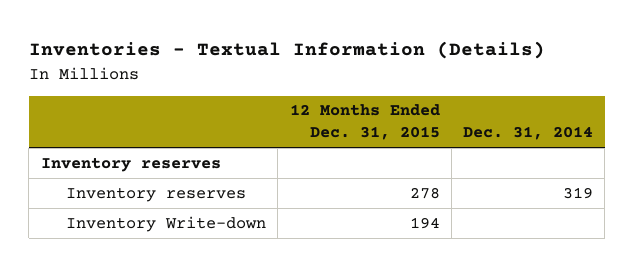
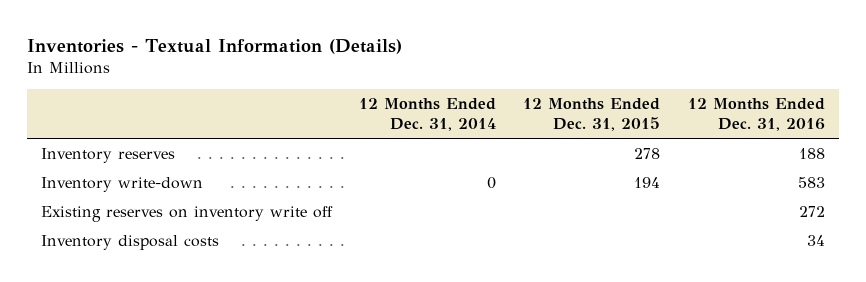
- | 12 Months Ended Dec. 31, 2015 | Dec. 31, 2014
+ | 12 Months Ended Dec. 31, 2014 | 12 Months Ended Dec. 31, 2015 | 12 Months Ended Dec. 31, 2016
- Inventory reserves
- Inventory Write-down | 194 |
+ Inventory write-down | 0 | 194 | 583
+ Existing reserves on inventory write off | | | 272
+ Inventory disposal costs | | | 34

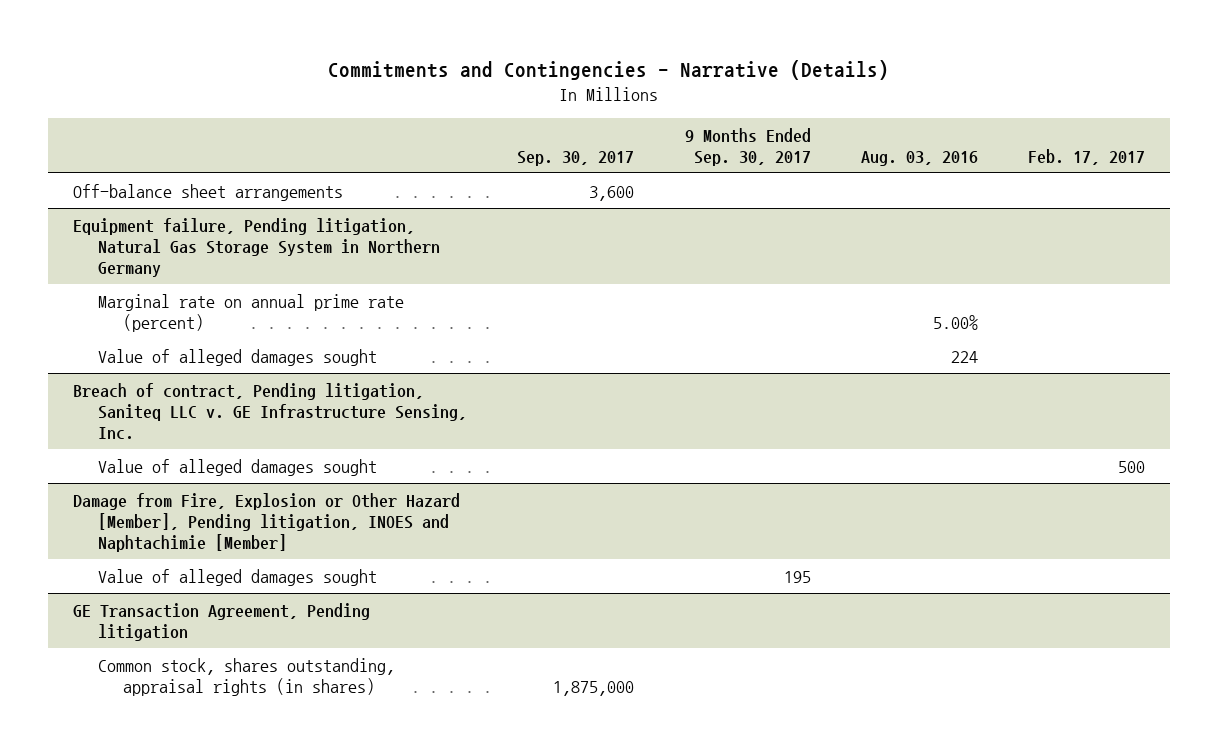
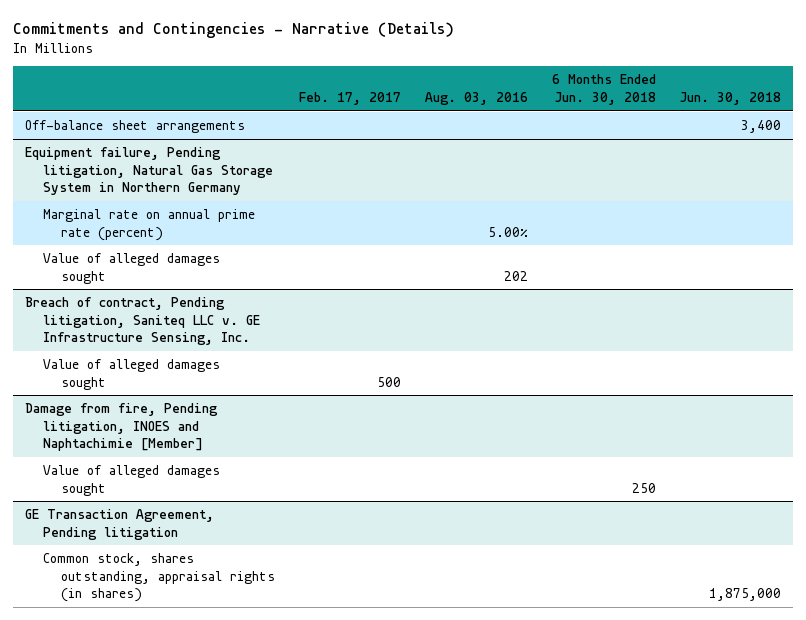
- | Sep. 30, 2017 | 9 Months Ended Sep. 30, 2017 | Aug. 03, 2016 | Feb. 17, 2017
+ | Feb. 17, 2017 | Aug. 03, 2016 | 6 Months Ended Jun. 30, 2018 | Jun. 30, 2018
@ Equipment failure, Pending litigation, Natural Gas Storage System in Northern Germany
- Value of alleged damages sought | | | 224 |
+ Value of alleged damages sought | | 202 | |
- Damage from Fire, Explosion or Other Hazard [Member], Pending litigation, INOES and Naphtachimie [Member]
+ Damage from fire, Pending litigation, INOES and Naphtachimie [Member]

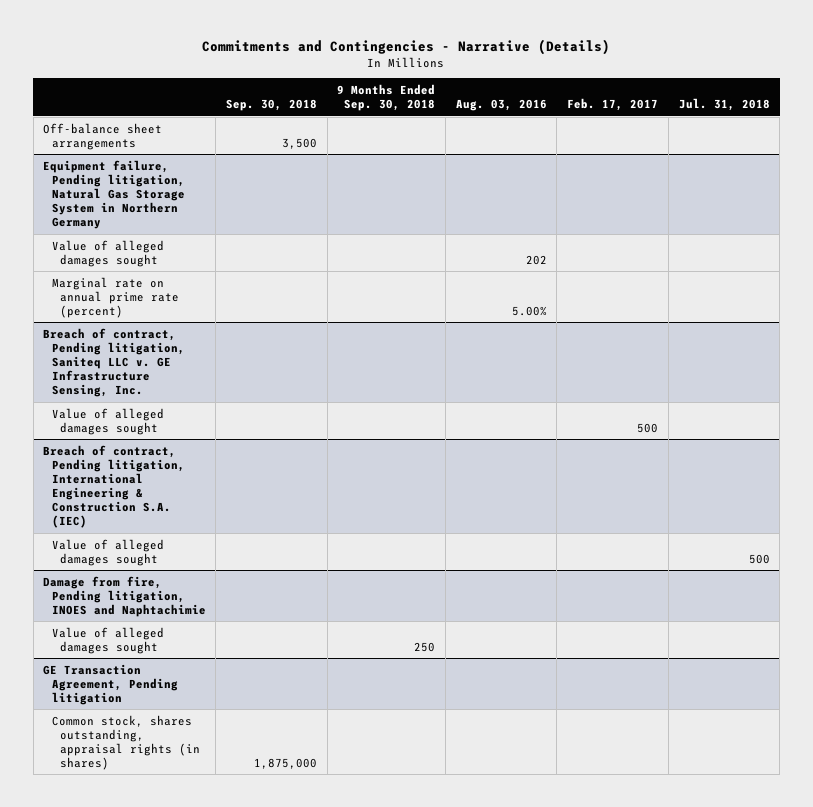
- | Feb. 17, 2017 | Aug. 03, 2016 | 6 Months Ended Jun. 30, 2018 | Jun. 30, 2018
+ | Sep. 30, 2018 | 9 Months Ended Sep. 30, 2018 | Aug. 03, 2016 | Feb. 17, 2017 | Jul. 31, 2018
@ Equipment failure, Pending litigation, Natural Gas Storage System in Northern Germany
moved down: Marginal rate on annual prime rate (percent) | | | 5.00% | |
- Damage from fire, Pending litigation, INOES and Naphtachimie [Member]
+ Breach of contract, Pending litigation, International Engineering & Construction S.A. (IEC)
+ Value of alleged damages sought | | | | | 500
+ Damage from fire, Pending litigation, INOES and Naphtachimie

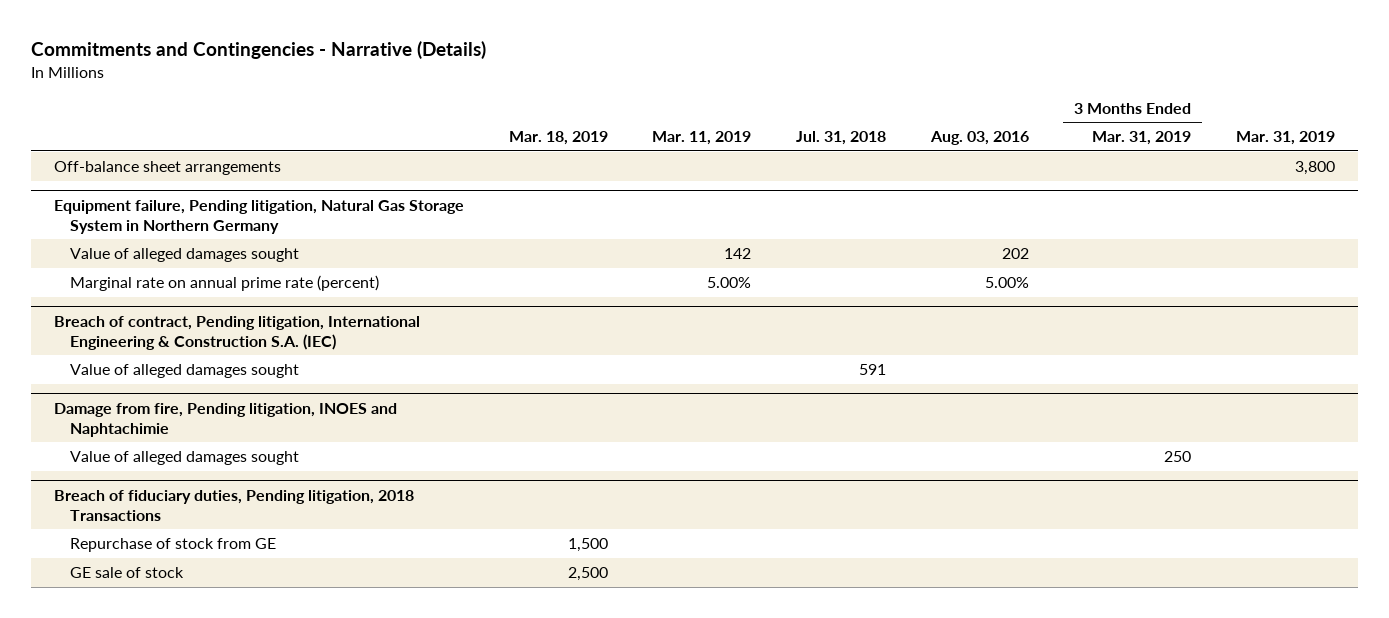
- | Sep. 30, 2018 | 9 Months Ended Sep. 30, 2018 | Aug. 03, 2016 | Feb. 17, 2017 | Jul. 31, 2018
+ | Mar. 18, 2019 | Mar. 11, 2019 | Jul. 31, 2018 | Aug. 03, 2016 | 3 Months Ended Mar. 31, 2019 | Mar. 31, 2019
- Breach of contract, Pending litigation, Saniteq LLC v. GE Infrastructure Sensing, Inc.
- Value of alleged damages sought | | | | 500 |
@ Breach of contract, Pending litigation, International Engineering & Construction S.A. (IEC)
- Value of alleged damages sought | | | | | 500
+ Value of alleged damages sought | | | 591 | | |
- GE Transaction Agreement, Pending litigation
- Common stock, shares outstanding, appraisal rights (in shares) | 1,875,000 | | | |
+ Breach of fiduciary duties, Pending litigation, 2018 Transactions
+ Repurchase of stock from GE | 1,500 | | | | |
+ GE sale of stock | 2,500 | | | | |

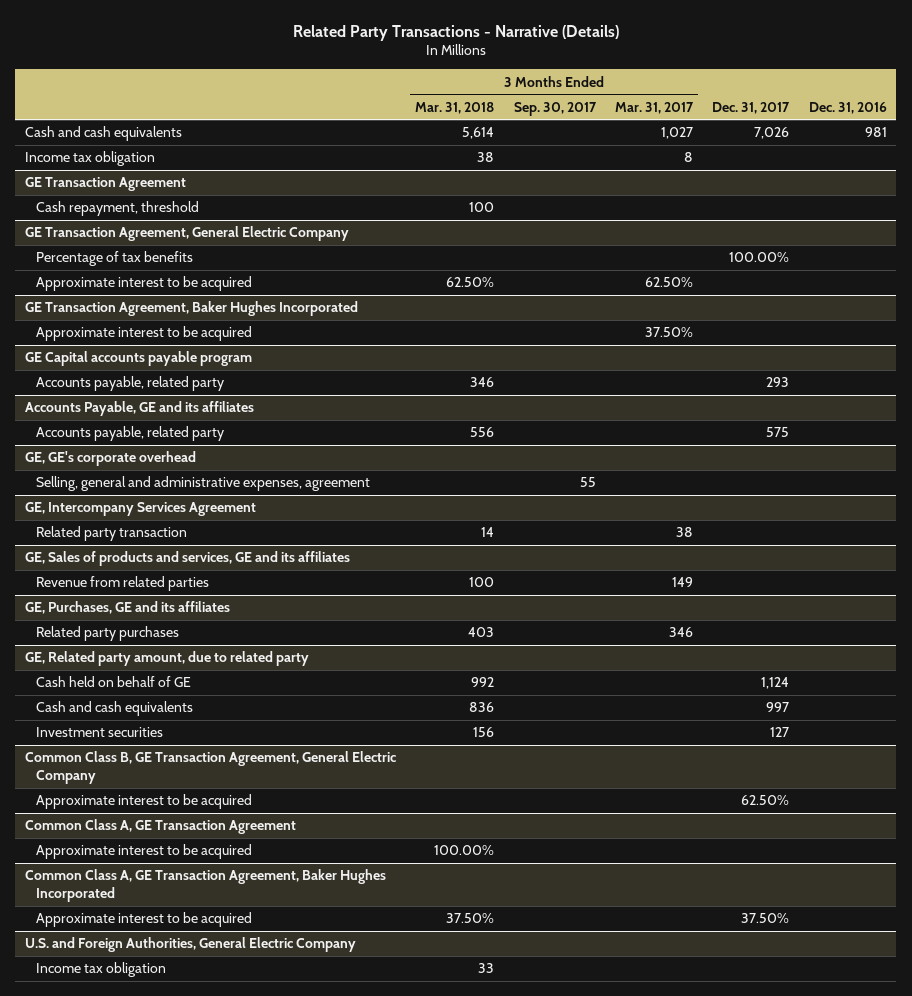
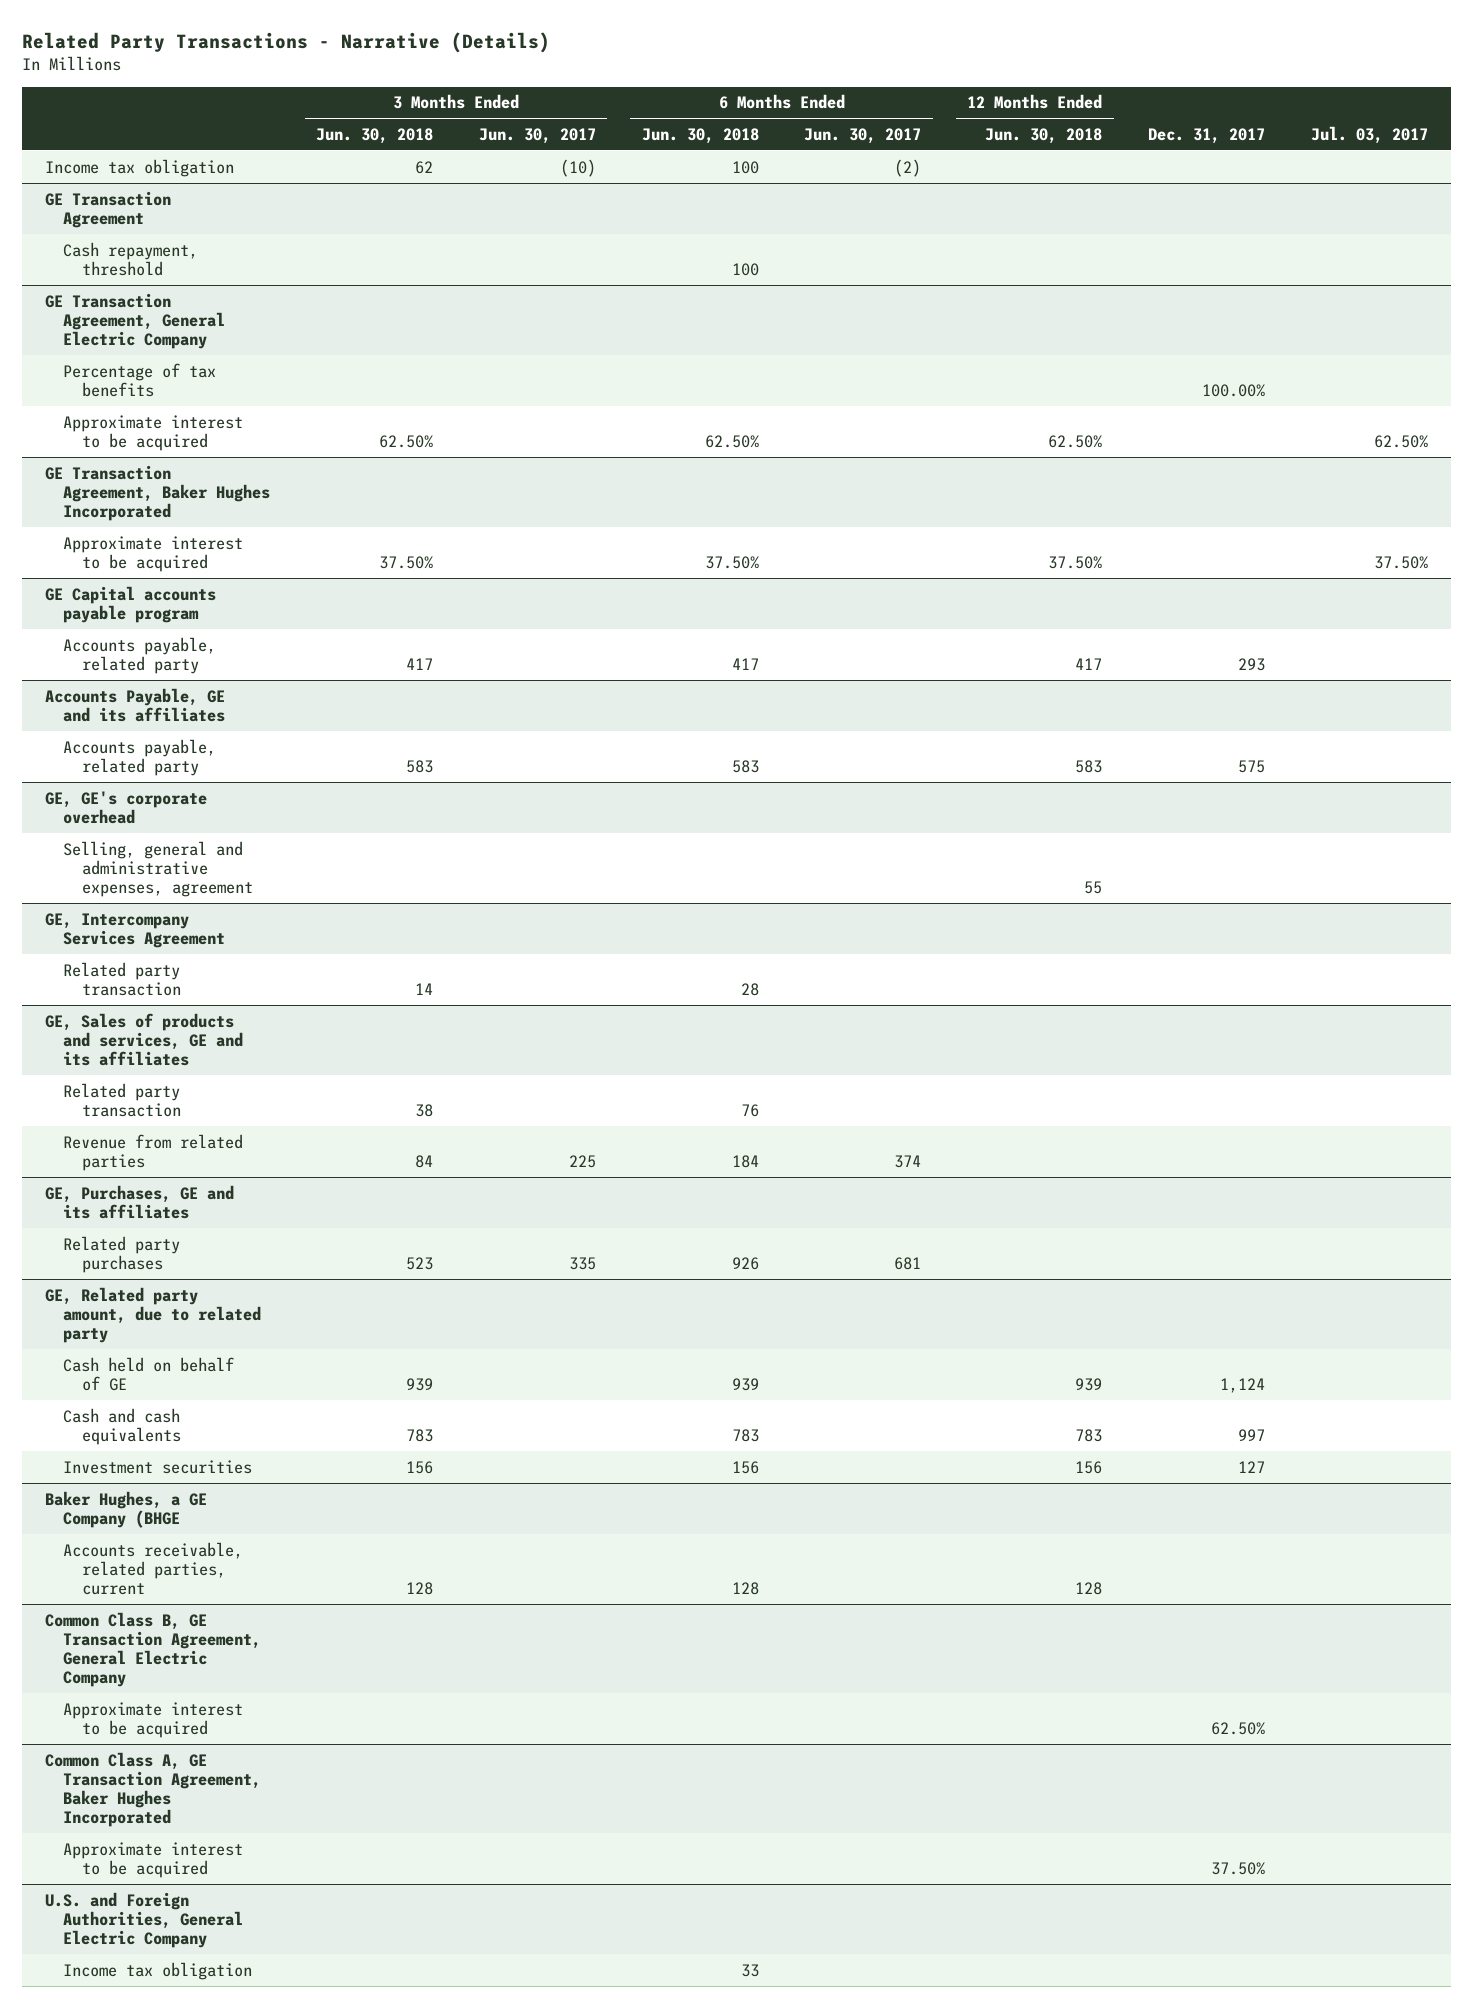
- | 3 Months Ended Mar. 31, 2018 | 3 Months Ended Sep. 30, 2017 | 3 Months Ended Mar. 31, 2017 | Dec. 31, 2017 | Dec. 31, 2016
+ | 3 Months Ended Jun. 30, 2018 | 3 Months Ended Jun. 30, 2017 | 6 Months Ended Jun. 30, 2018 | 6 Months Ended Jun. 30, 2017 | 12 Months Ended Jun. 30, 2018 | Dec. 31, 2017 | Jul. 03, 2017
- Cash and cash equivalents | 5,614 | | 1,027 | 7,026 | 981
@ GE, Sales of products and services, GE and its affiliates
+ Related party transaction | 38 | | 76 | | | |
+ Baker Hughes, a GE Company (BHGE
+ Accounts receivable, related parties, current | 128 | | 128 | | 128 | |
- Common Class A, GE Transaction Agreement
- Approximate interest to be acquired | 100.00% | | | |

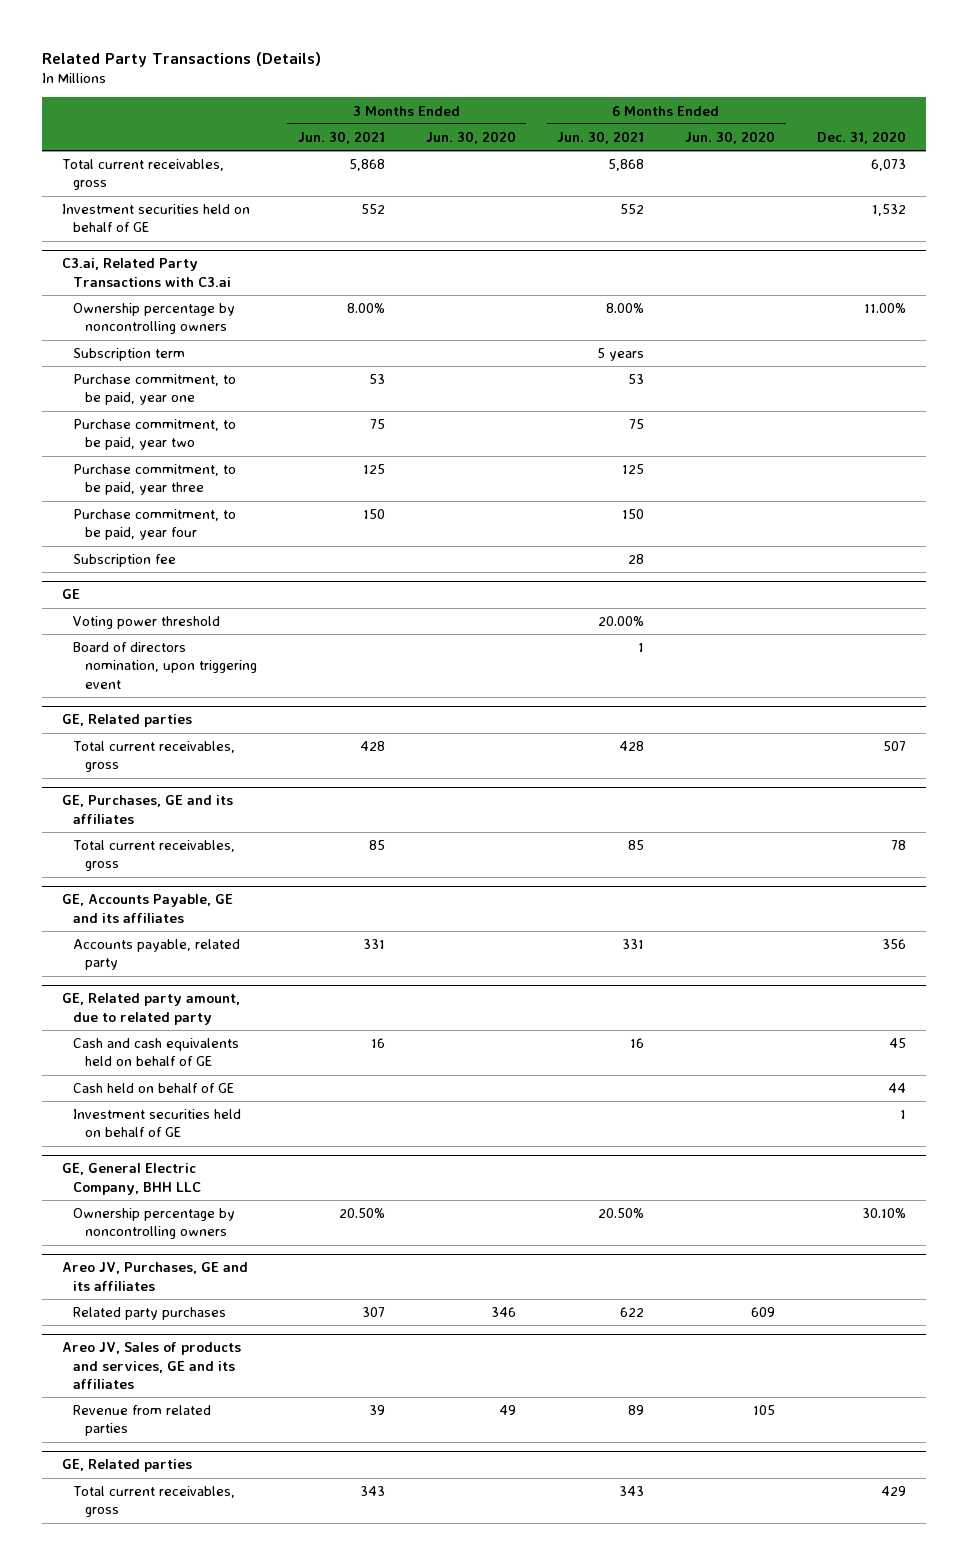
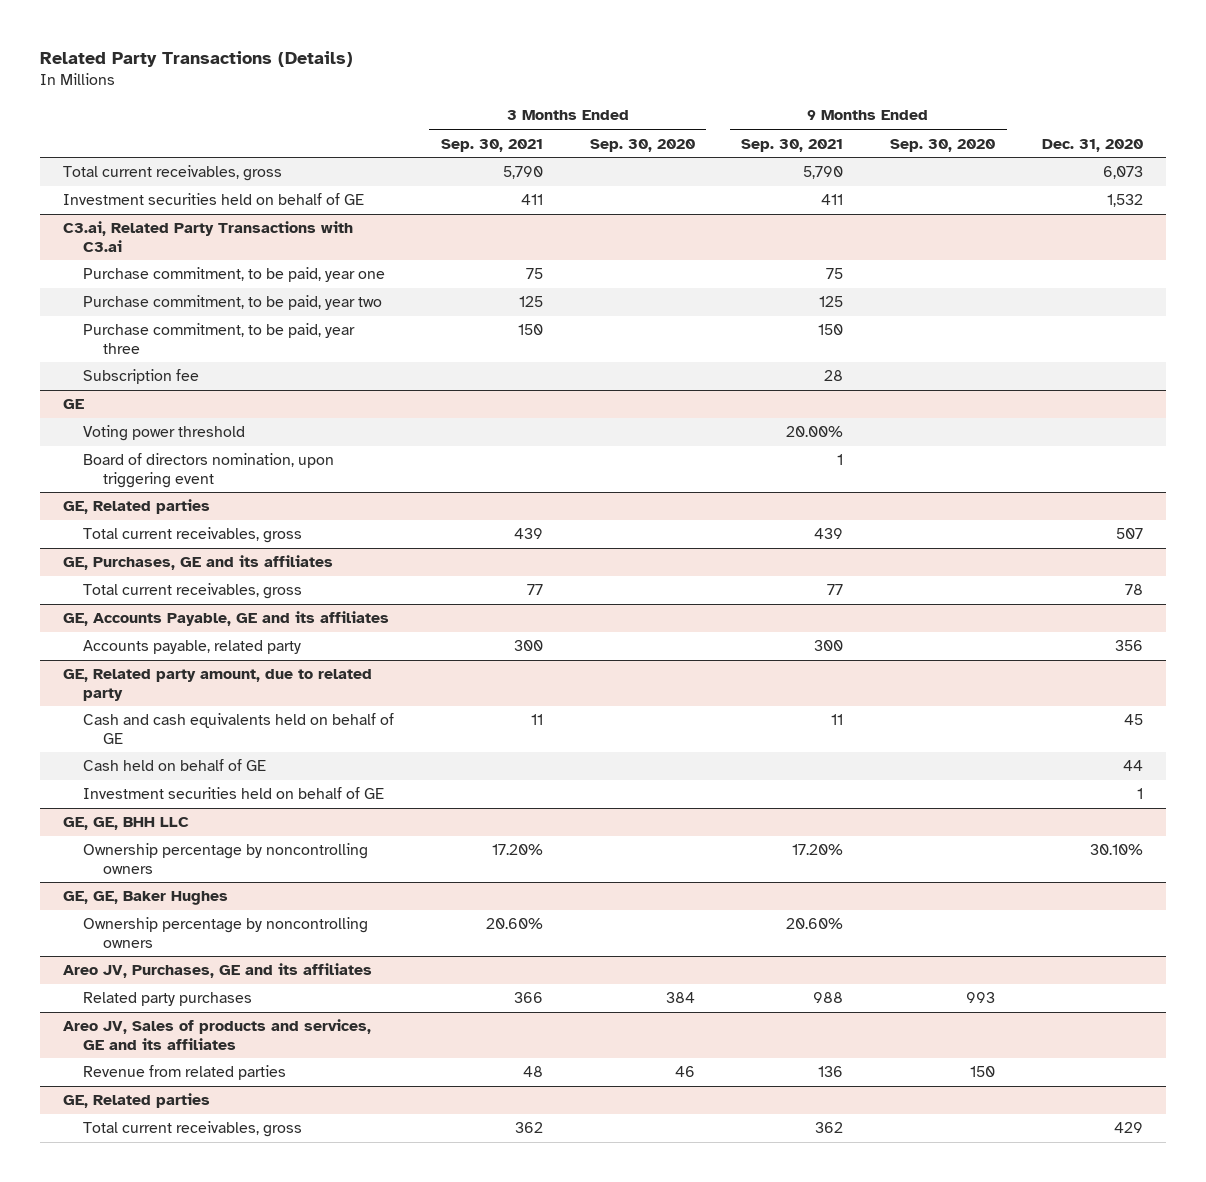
- | 3 Months Ended Jun. 30, 2021 | 3 Months Ended Jun. 30, 2020 | 6 Months Ended Jun. 30, 2021 | 6 Months Ended Jun. 30, 2020 | Dec. 31, 2020
+ | 3 Months Ended Sep. 30, 2021 | 3 Months Ended Sep. 30, 2020 | 9 Months Ended Sep. 30, 2021 | 9 Months Ended Sep. 30, 2020 | Dec. 31, 2020
@ C3.ai, Related Party Transactions with C3.ai
- Ownership percentage by noncontrolling owners | 8.00% | | 8.00% | | 11.00%
- Subscription term | | | 5 years | |
- Purchase commitment, to be paid, year four | 150 | | 150 | |
- GE, General Electric Company, BHH LLC
+ GE, GE, BHH LLC
+ GE, GE, Baker Hughes
+ Ownership percentage by noncontrolling owners | 20.60% | | 20.60% | |

